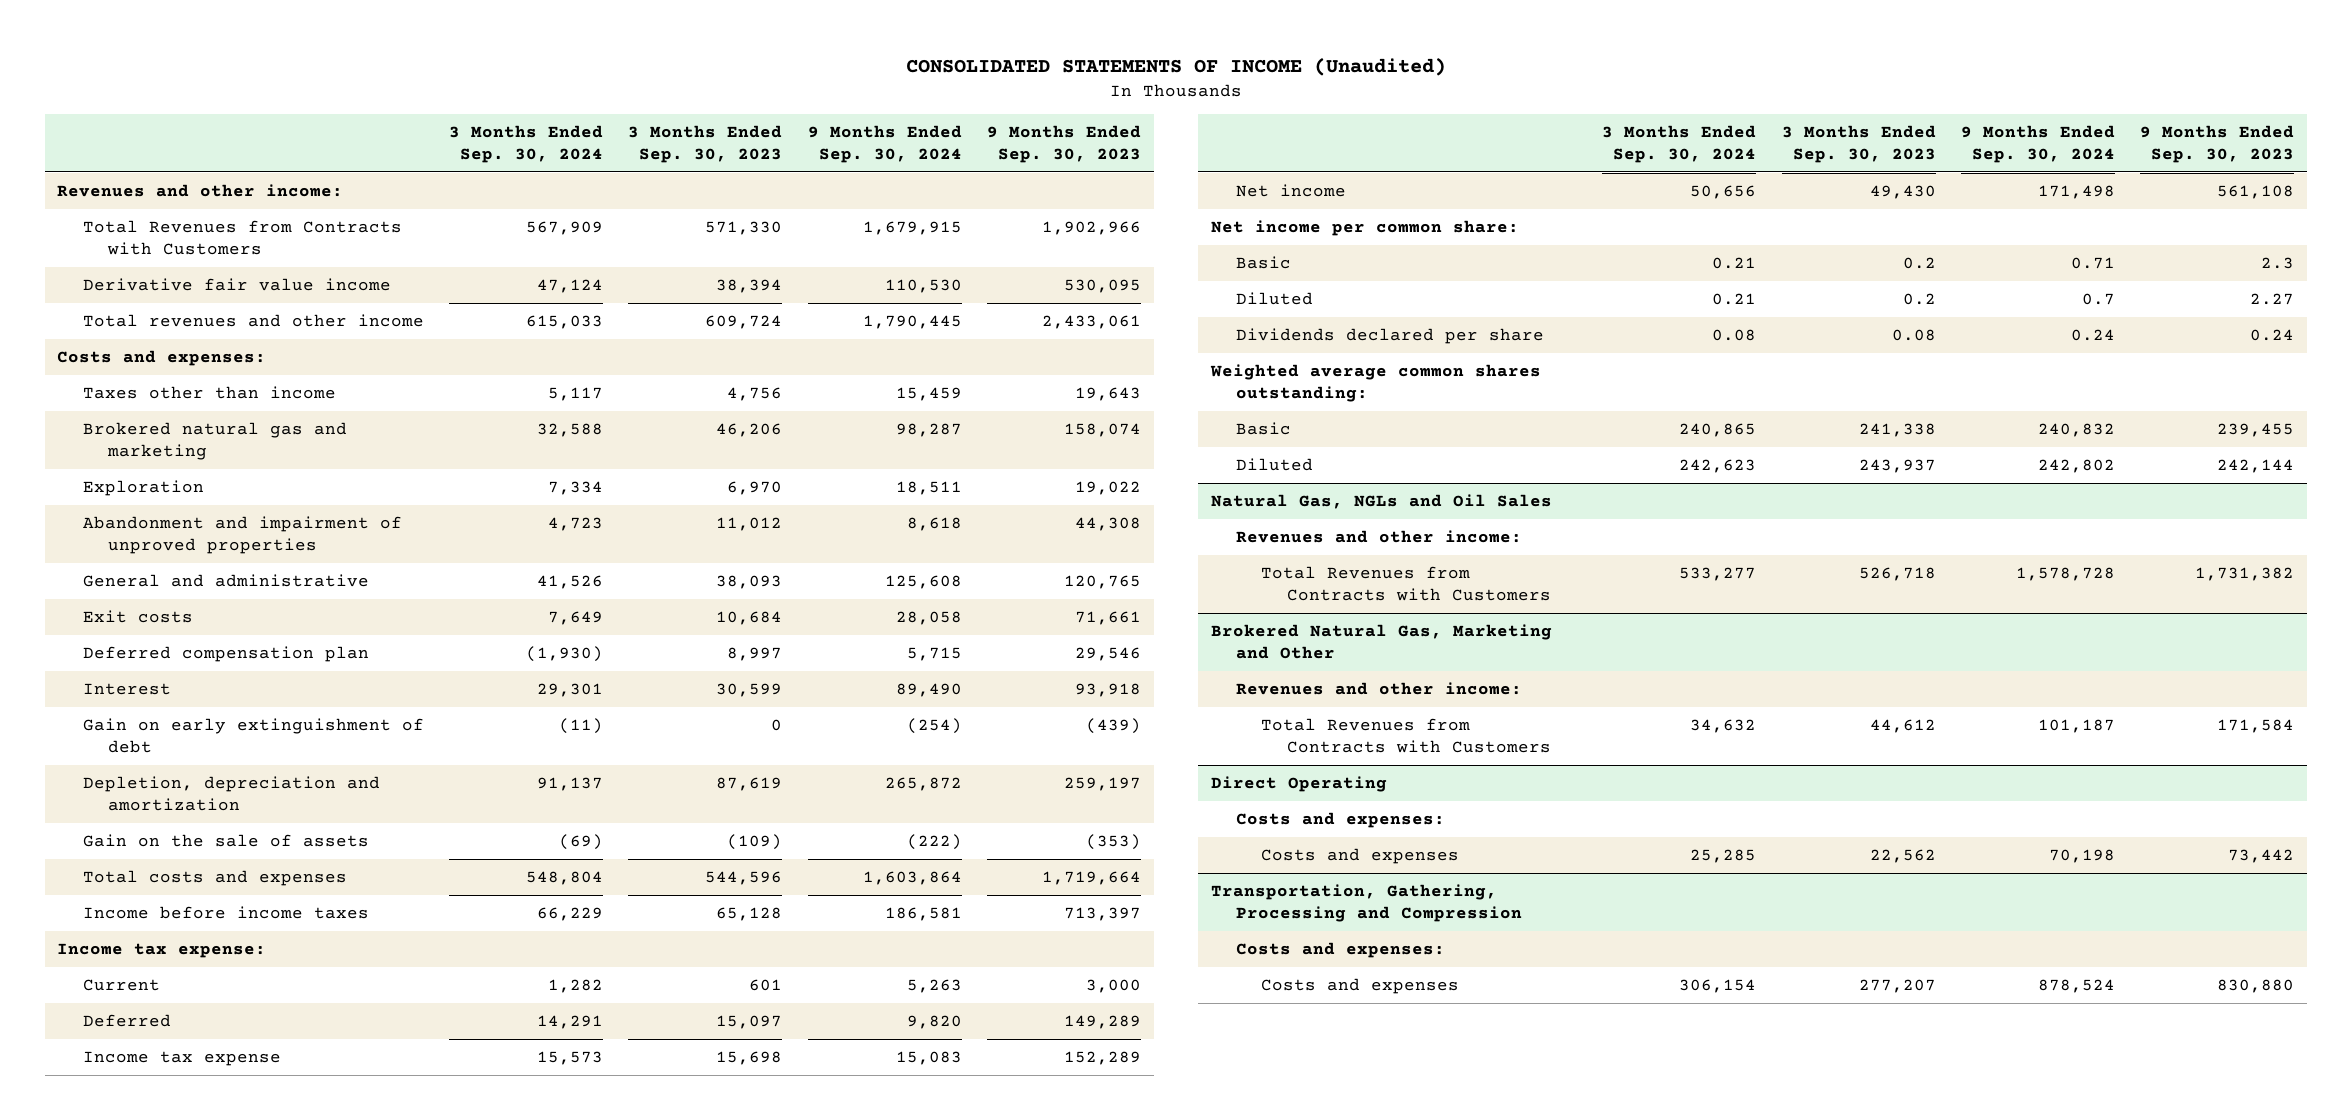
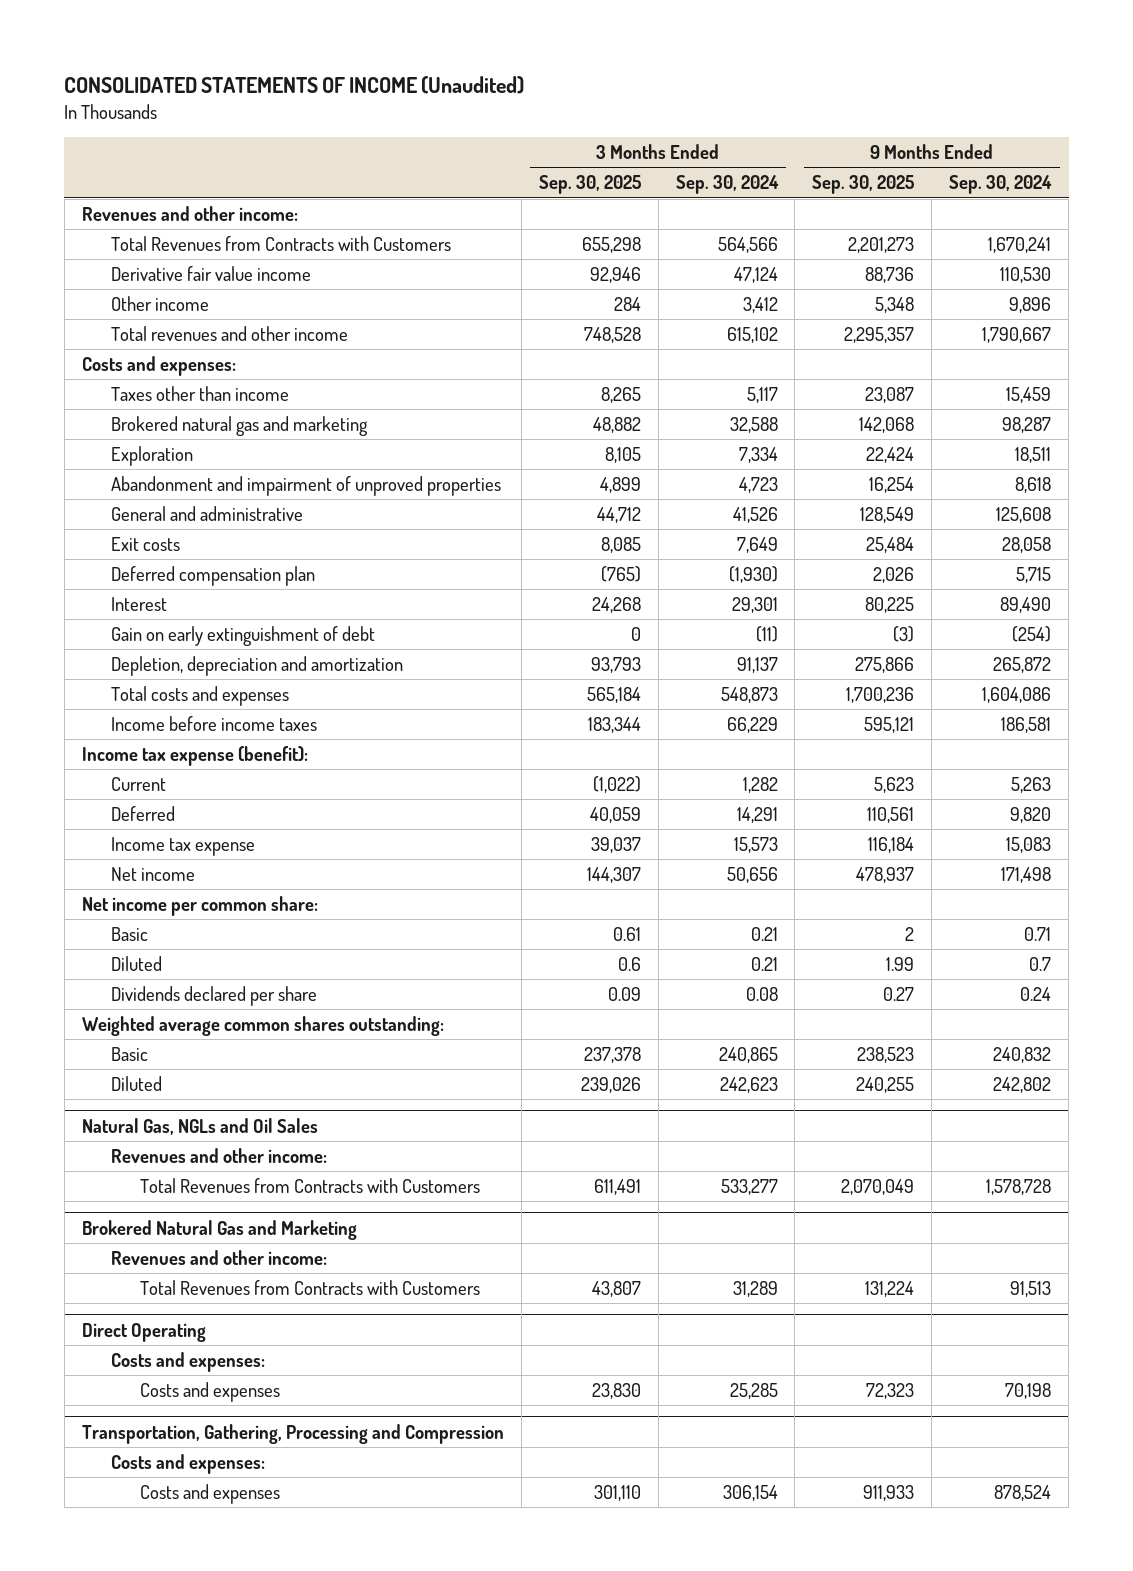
- | 3 Months Ended Sep. 30, 2024 | 3 Months Ended Sep. 30, 2023 | 9 Months Ended Sep. 30, 2024 | 9 Months Ended Sep. 30, 2023
+ | 3 Months Ended Sep. 30, 2025 | 3 Months Ended Sep. 30, 2024 | 9 Months Ended Sep. 30, 2025 | 9 Months Ended Sep. 30, 2024
- Total Revenues from Contracts with Customers | 567,909 | 571,330 | 1,679,915 | 1,902,966
+ Total Revenues from Contracts with Customers | 655,298 | 564,566 | 2,201,273 | 1,670,241
- Total revenues and other income | 615,033 | 609,724 | 1,790,445 | 2,433,061
+ Other income | 284 | 3,412 | 5,348 | 9,896
+ Total revenues and other income | 748,528 | 615,102 | 2,295,357 | 1,790,667
- Gain on the sale of assets | (69) | (109) | (222) | (353)
- Total costs and expenses | 548,804 | 544,596 | 1,603,864 | 1,719,664
+ Total costs and expenses | 565,184 | 548,873 | 1,700,236 | 1,604,086
- Income tax expense:
+ Income tax expense (benefit):
- Brokered Natural Gas, Marketing and Other
+ Brokered Natural Gas and Marketing
- Total Revenues from Contracts with Customers | 34,632 | 44,612 | 101,187 | 171,584
+ Total Revenues from Contracts with Customers | 43,807 | 31,289 | 131,224 | 91,513

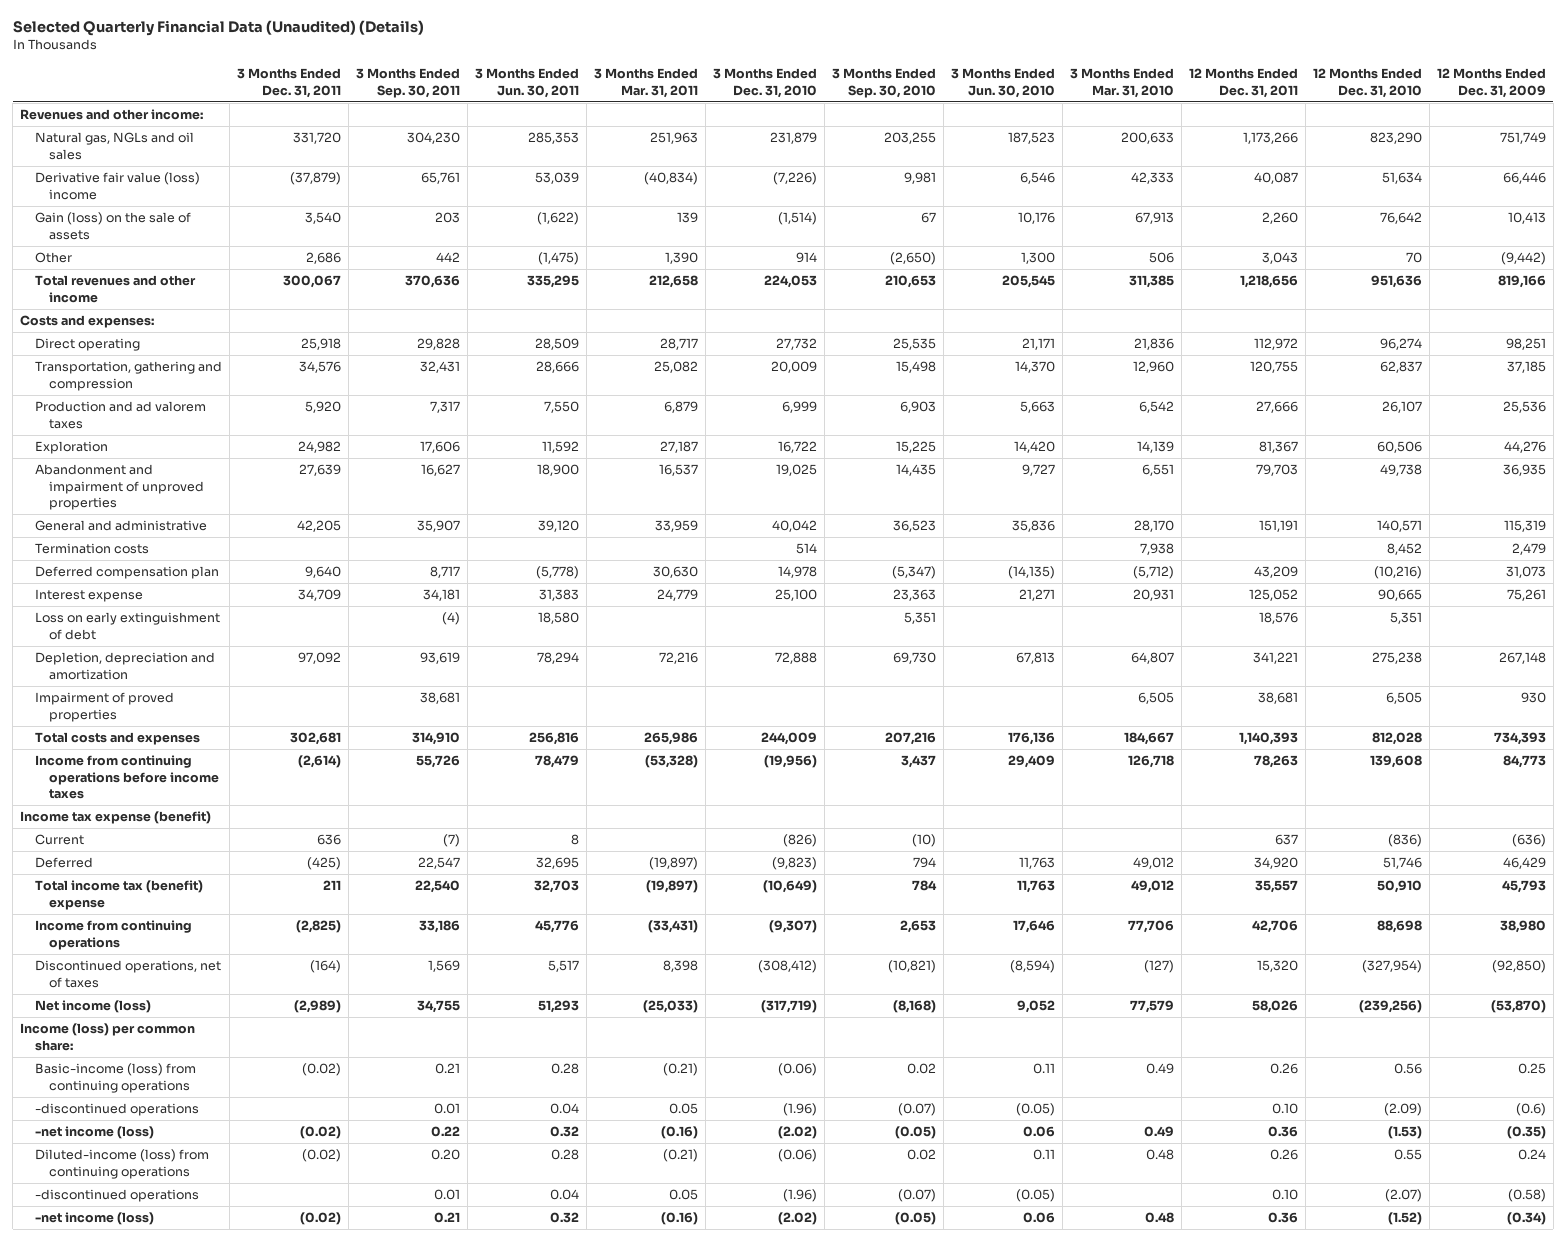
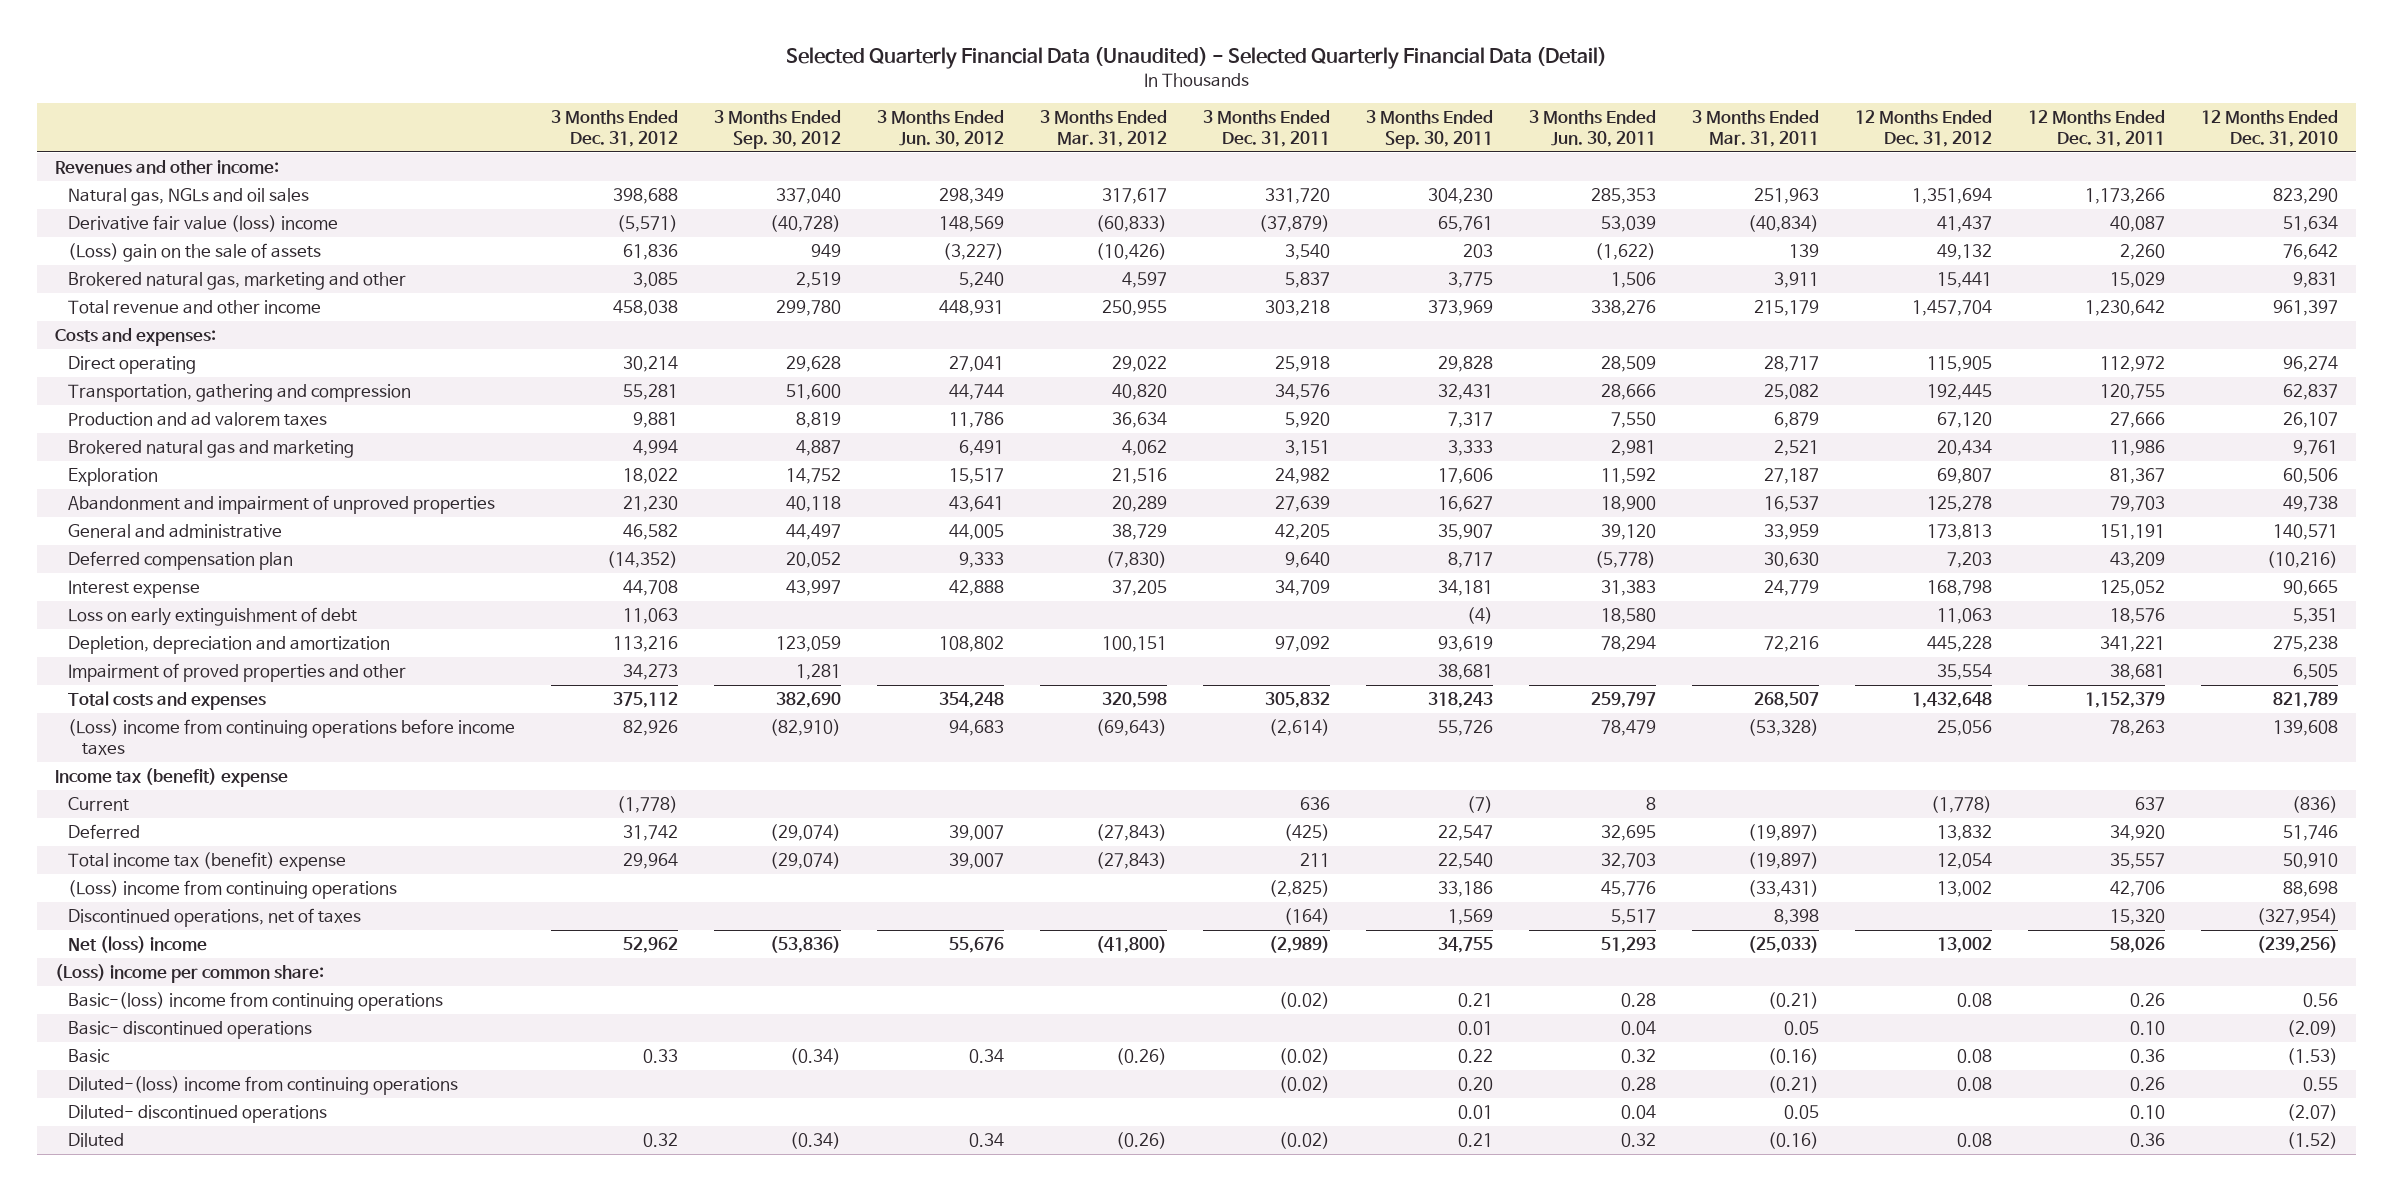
- Selected Quarterly Financial Data (Unaudited) (Details)
+ Selected Quarterly Financial Data (Unaudited) - Selected Quarterly Financial Data (Detail)
- | 3 Months Ended Dec. 31, 2011 | 3 Months Ended Sep. 30, 2011 | 3 Months Ended Jun. 30, 2011 | 3 Months Ended Mar. 31, 2011 | 3 Months Ended Dec. 31, 2010 | 3 Months Ended Sep. 30, 2010 | 3 Months Ended Jun. 30, 2010 | 3 Months Ended Mar. 31, 2010 | 12 Months Ended Dec. 31, 2011 | 12 Months Ended Dec. 31, 2010 | 12 Months Ended Dec. 31, 2009
+ | 3 Months Ended Dec. 31, 2012 | 3 Months Ended Sep. 30, 2012 | 3 Months Ended Jun. 30, 2012 | 3 Months Ended Mar. 31, 2012 | 3 Months Ended Dec. 31, 2011 | 3 Months Ended Sep. 30, 2011 | 3 Months Ended Jun. 30, 2011 | 3 Months Ended Mar. 31, 2011 | 12 Months Ended Dec. 31, 2012 | 12 Months Ended Dec. 31, 2011 | 12 Months Ended Dec. 31, 2010
- Gain (loss) on the sale of assets | 3,540 | 203 | (1,622) | 139 | (1,514) | 67 | 10,176 | 67,913 | 2,260 | 76,642 | 10,413
- Other | 2,686 | 442 | (1,475) | 1,390 | 914 | (2,650) | 1,300 | 506 | 3,043 | 70 | (9,442)
- Total revenues and other income | 300,067 | 370,636 | 335,295 | 212,658 | 224,053 | 210,653 | 205,545 | 311,385 | 1,218,656 | 951,636 | 819,166
+ (Loss) gain on the sale of assets | 61,836 | 949 | (3,227) | (10,426) | 3,540 | 203 | (1,622) | 139 | 49,132 | 2,260 | 76,642
+ Brokered natural gas, marketing and other | 3,085 | 2,519 | 5,240 | 4,597 | 5,837 | 3,775 | 1,506 | 3,911 | 15,441 | 15,029 | 9,831
+ Total revenue and other income | 458,038 | 299,780 | 448,931 | 250,955 | 303,218 | 373,969 | 338,276 | 215,179 | 1,457,704 | 1,230,642 | 961,397
+ Brokered natural gas and marketing | 4,994 | 4,887 | 6,491 | 4,062 | 3,151 | 3,333 | 2,981 | 2,521 | 20,434 | 11,986 | 9,761
- Termination costs | | | | | 514 | | | 7,938 | | 8,452 | 2,479
- Impairment of proved properties | | 38,681 | | | | | | 6,505 | 38,681 | 6,505 | 930
- Total costs and expenses | 302,681 | 314,910 | 256,816 | 265,986 | 244,009 | 207,216 | 176,136 | 184,667 | 1,140,393 | 812,028 | 734,393
- Income from continuing operations before income taxes | (2,614) | 55,726 | 78,479 | (53,328) | (19,956) | 3,437 | 29,409 | 126,718 | 78,263 | 139,608 | 84,773
- Income tax expense (benefit)
+ Impairment of proved properties and other | 34,273 | 1,281 | | | | 38,681 | | | 35,554 | 38,681 | 6,505
+ Total costs and expenses | 375,112 | 382,690 | 354,248 | 320,598 | 305,832 | 318,243 | 259,797 | 268,507 | 1,432,648 | 1,152,379 | 821,789
+ (Loss) income from continuing operations before income taxes | 82,926 | (82,910) | 94,683 | (69,643) | (2,614) | 55,726 | 78,479 | (53,328) | 25,056 | 78,263 | 139,608
+ Income tax (benefit) expense
- Income from continuing operations | (2,825) | 33,186 | 45,776 | (33,431) | (9,307) | 2,653 | 17,646 | 77,706 | 42,706 | 88,698 | 38,980
+ (Loss) income from continuing operations | | | | | (2,825) | 33,186 | 45,776 | (33,431) | 13,002 | 42,706 | 88,698
- Net income (loss) | (2,989) | 34,755 | 51,293 | (25,033) | (317,719) | (8,168) | 9,052 | 77,579 | 58,026 | (239,256) | (53,870)
- Income (loss) per common share:
- Basic-income (loss) from continuing operations | (0.02) | 0.21 | 0.28 | (0.21) | (0.06) | 0.02 | 0.11 | 0.49 | 0.26 | 0.56 | 0.25
- -discontinued operations | | 0.01 | 0.04 | 0.05 | (1.96) | (0.07) | (0.05) | | 0.10 | (2.09) | (0.6)
- -net income (loss) | (0.02) | 0.22 | 0.32 | (0.16) | (2.02) | (0.05) | 0.06 | 0.49 | 0.36 | (1.53) | (0.35)
- Diluted-income (loss) from continuing operations | (0.02) | 0.20 | 0.28 | (0.21) | (0.06) | 0.02 | 0.11 | 0.48 | 0.26 | 0.55 | 0.24
- -discontinued operations | | 0.01 | 0.04 | 0.05 | (1.96) | (0.07) | (0.05) | | 0.10 | (2.07) | (0.58)
- -net income (loss) | (0.02) | 0.21 | 0.32 | (0.16) | (2.02) | (0.05) | 0.06 | 0.48 | 0.36 | (1.52) | (0.34)
+ Net (loss) income | 52,962 | (53,836) | 55,676 | (41,800) | (2,989) | 34,755 | 51,293 | (25,033) | 13,002 | 58,026 | (239,256)
+ (Loss) income per common share:
+ Basic-(loss) income from continuing operations | | | | | (0.02) | 0.21 | 0.28 | (0.21) | 0.08 | 0.26 | 0.56
+ Basic- discontinued operations | | | | | | 0.01 | 0.04 | 0.05 | | 0.10 | (2.09)
+ Basic | 0.33 | (0.34) | 0.34 | (0.26) | (0.02) | 0.22 | 0.32 | (0.16) | 0.08 | 0.36 | (1.53)
+ Diluted-(loss) income from continuing operations | | | | | (0.02) | 0.20 | 0.28 | (0.21) | 0.08 | 0.26 | 0.55
+ Diluted- discontinued operations | | | | | | 0.01 | 0.04 | 0.05 | | 0.10 | (2.07)
+ Diluted | 0.32 | (0.34) | 0.34 | (0.26) | (0.02) | 0.21 | 0.32 | (0.16) | 0.08 | 0.36 | (1.52)

